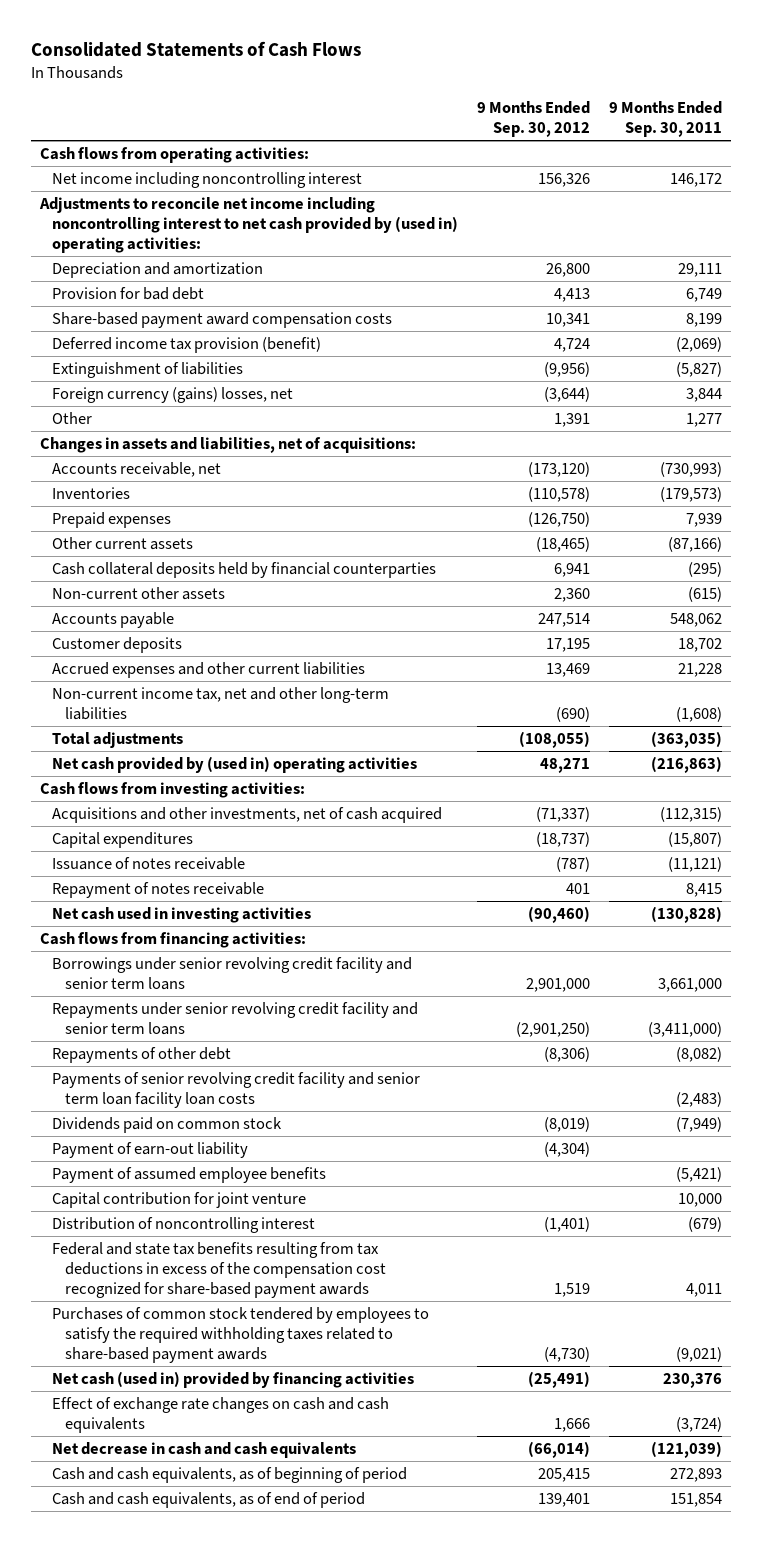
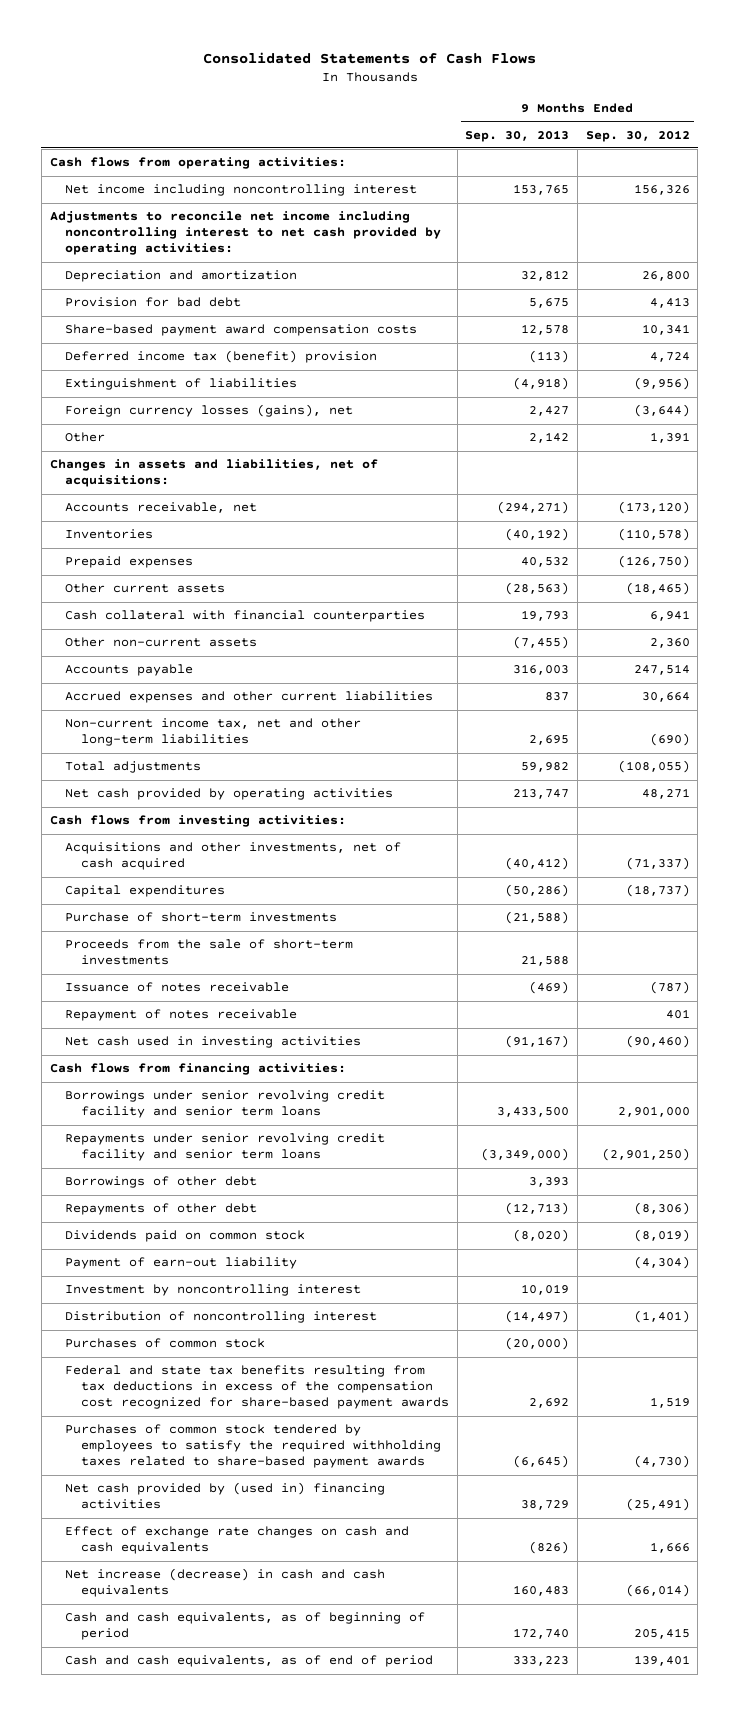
- | 9 Months Ended Sep. 30, 2012 | 9 Months Ended Sep. 30, 2011
+ | 9 Months Ended Sep. 30, 2013 | 9 Months Ended Sep. 30, 2012
- Adjustments to reconcile net income including noncontrolling interest to net cash provided by (used in) operating activities:
+ Adjustments to reconcile net income including noncontrolling interest to net cash provided by operating activities:
- Deferred income tax provision (benefit) | 4,724 | (2,069)
+ Deferred income tax (benefit) provision | (113) | 4,724
- Foreign currency (gains) losses, net | (3,644) | 3,844
+ Foreign currency losses (gains), net | 2,427 | (3,644)
- Cash collateral deposits held by financial counterparties | 6,941 | (295)
- Non-current other assets | 2,360 | (615)
+ Cash collateral with financial counterparties | 19,793 | 6,941
+ Other non-current assets | (7,455) | 2,360
- Customer deposits | 17,195 | 18,702
- Accrued expenses and other current liabilities | 13,469 | 21,228
+ Accrued expenses and other current liabilities | 837 | 30,664
- Net cash provided by (used in) operating activities | 48,271 | (216,863)
+ Net cash provided by operating activities | 213,747 | 48,271
+ Purchase of short-term investments | (21,588) |
+ Proceeds from the sale of short-term investments | 21,588 |
+ Borrowings of other debt | 3,393 |
- Payments of senior revolving credit facility and senior term loan facility loan costs | | (2,483)
- Payment of assumed employee benefits | | (5,421)
- Capital contribution for joint venture | | 10,000
+ Investment by noncontrolling interest | 10,019 |
+ Purchases of common stock | (20,000) |
- Net cash (used in) provided by financing activities | (25,491) | 230,376
+ Net cash provided by (used in) financing activities | 38,729 | (25,491)
- Net decrease in cash and cash equivalents | (66,014) | (121,039)
+ Net increase (decrease) in cash and cash equivalents | 160,483 | (66,014)

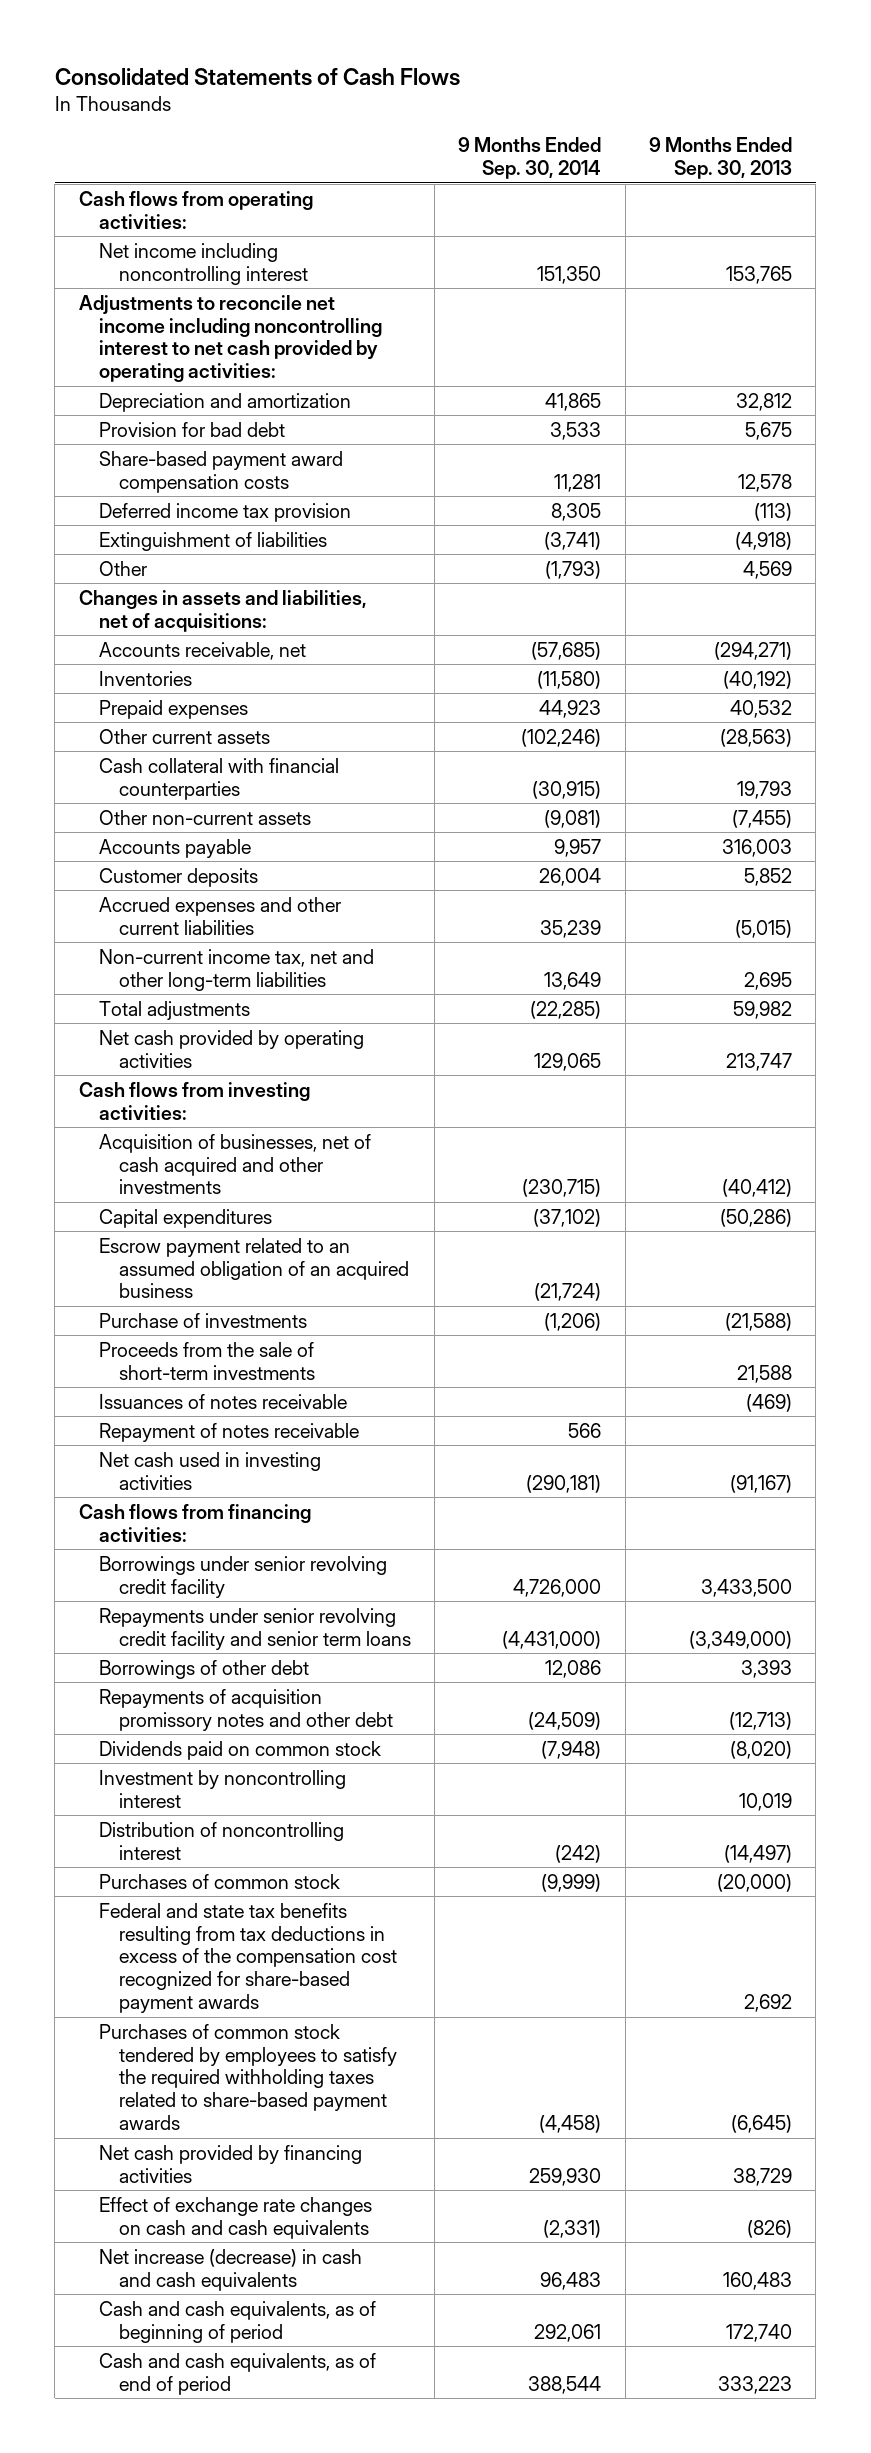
- | 9 Months Ended Sep. 30, 2013 | 9 Months Ended Sep. 30, 2012
+ | 9 Months Ended Sep. 30, 2014 | 9 Months Ended Sep. 30, 2013
- Deferred income tax (benefit) provision | (113) | 4,724
+ Deferred income tax provision | 8,305 | (113)
- Foreign currency losses (gains), net | 2,427 | (3,644)
- Other | 2,142 | 1,391
+ Other | (1,793) | 4,569
- Accrued expenses and other current liabilities | 837 | 30,664
+ Customer deposits | 26,004 | 5,852
+ Accrued expenses and other current liabilities | 35,239 | (5,015)
- Acquisitions and other investments, net of cash acquired | (40,412) | (71,337)
+ Acquisition of businesses, net of cash acquired and other investments | (230,715) | (40,412)
- Purchase of short-term investments | (21,588) |
+ Escrow payment related to an assumed obligation of an acquired business | (21,724) |
+ Purchase of investments | (1,206) | (21,588)
- Issuance of notes receivable | (469) | (787)
+ Issuances of notes receivable | | (469)
- Borrowings under senior revolving credit facility and senior term loans | 3,433,500 | 2,901,000
+ Borrowings under senior revolving credit facility | 4,726,000 | 3,433,500
- Repayments of other debt | (12,713) | (8,306)
+ Repayments of acquisition promissory notes and other debt | (24,509) | (12,713)
- Payment of earn-out liability | | (4,304)
- Net cash provided by (used in) financing activities | 38,729 | (25,491)
+ Net cash provided by financing activities | 259,930 | 38,729

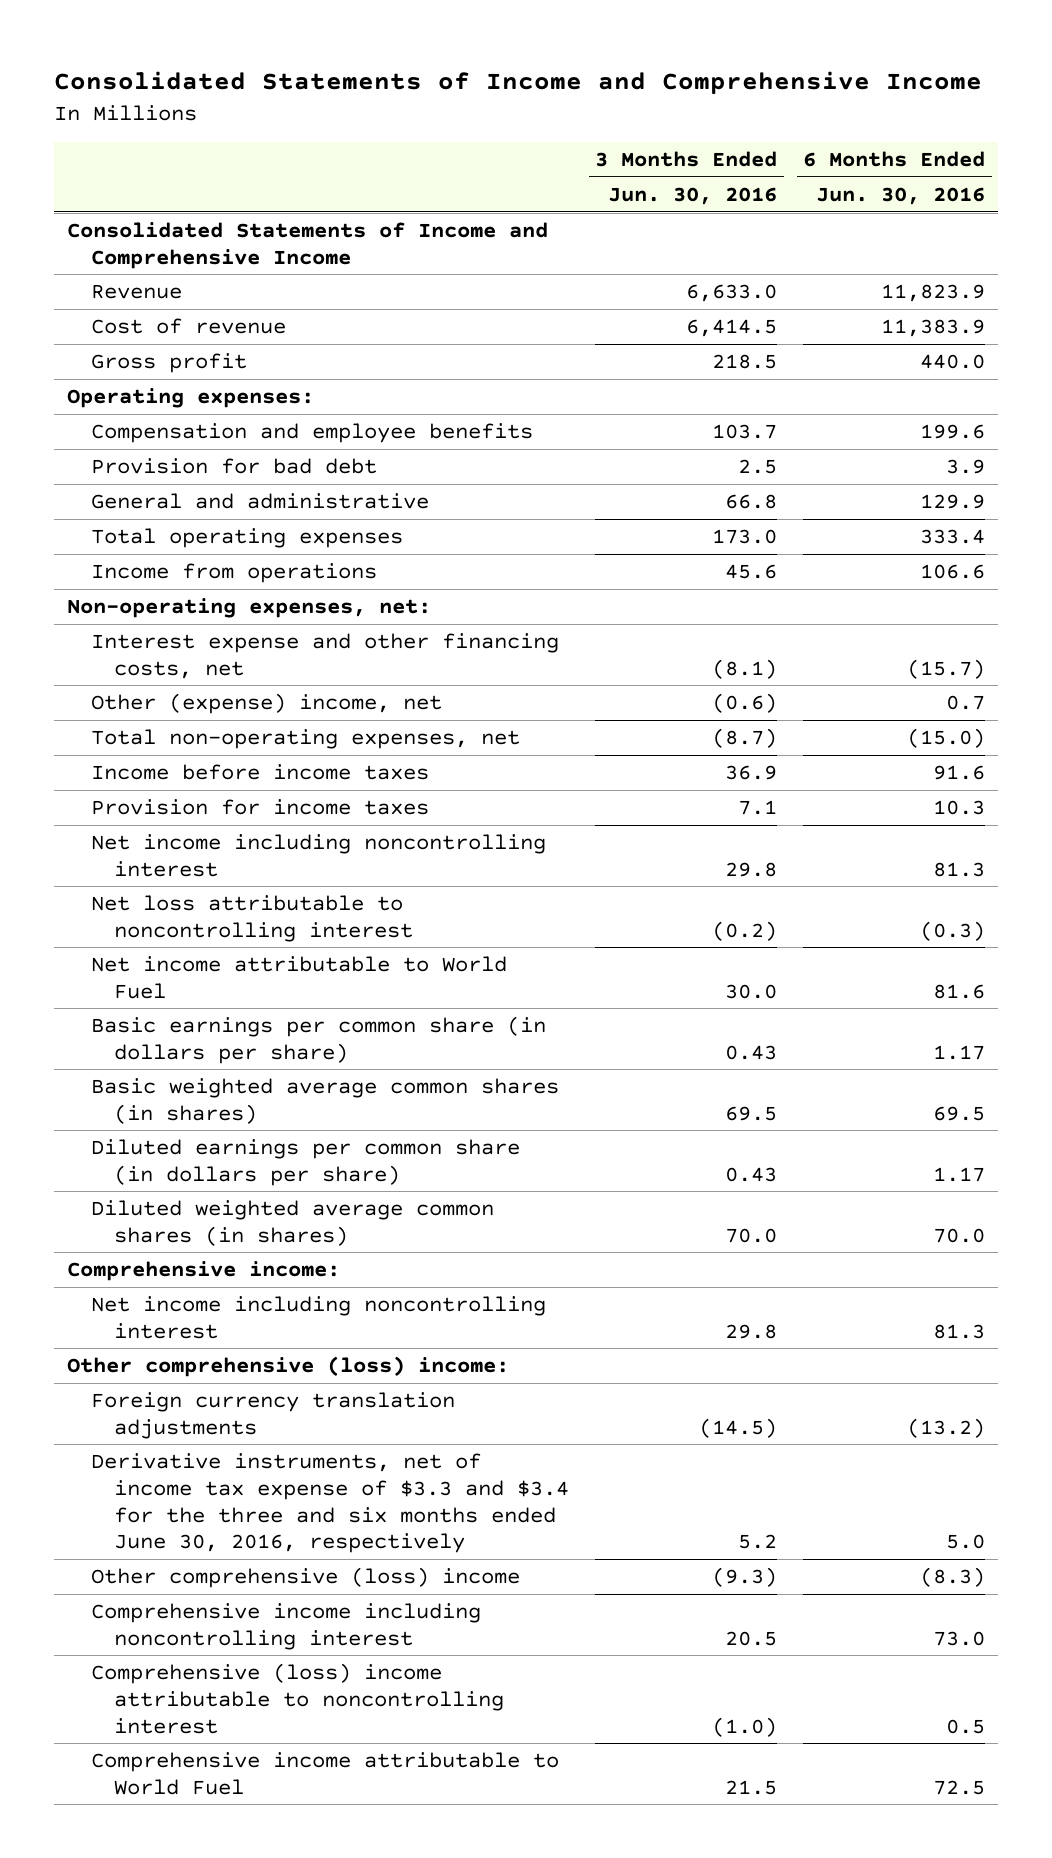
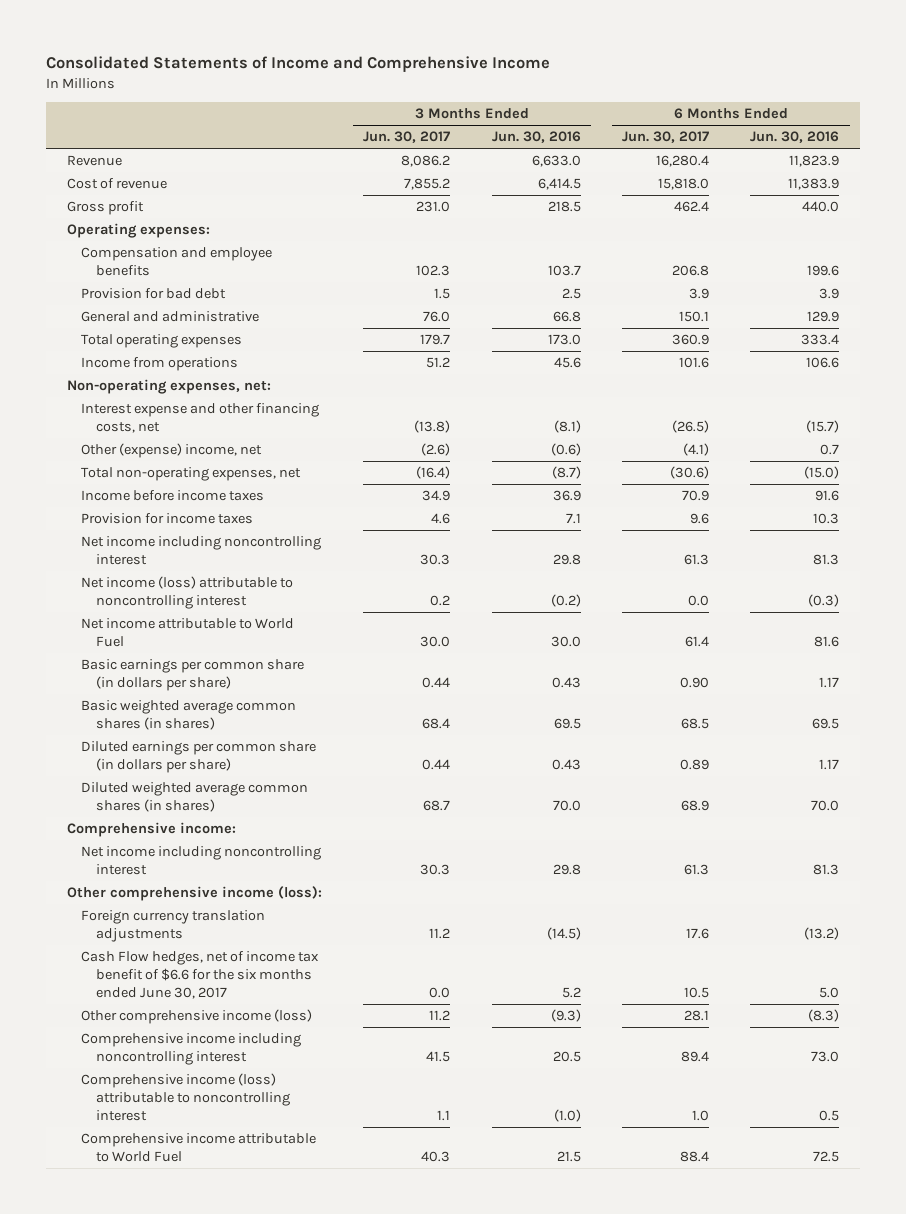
- | 3 Months Ended Jun. 30, 2016 | 6 Months Ended Jun. 30, 2016
+ | 3 Months Ended Jun. 30, 2017 | 3 Months Ended Jun. 30, 2016 | 6 Months Ended Jun. 30, 2017 | 6 Months Ended Jun. 30, 2016
- Consolidated Statements of Income and Comprehensive Income
- Net loss attributable to noncontrolling interest | (0.2) | (0.3)
+ Net income (loss) attributable to noncontrolling interest | 0.2 | (0.2) | 0.0 | (0.3)
- Other comprehensive (loss) income:
+ Other comprehensive income (loss):
- Derivative instruments, net of income tax expense of $3.3 and $3.4 for the three and six months ended June 30, 2016, respectively | 5.2 | 5.0
- Other comprehensive (loss) income | (9.3) | (8.3)
+ Cash Flow hedges, net of income tax benefit of $6.6 for the six months ended June 30, 2017 | 0.0 | 5.2 | 10.5 | 5.0
+ Other comprehensive income (loss) | 11.2 | (9.3) | 28.1 | (8.3)
- Comprehensive (loss) income attributable to noncontrolling interest | (1.0) | 0.5
+ Comprehensive income (loss) attributable to noncontrolling interest | 1.1 | (1.0) | 1.0 | 0.5

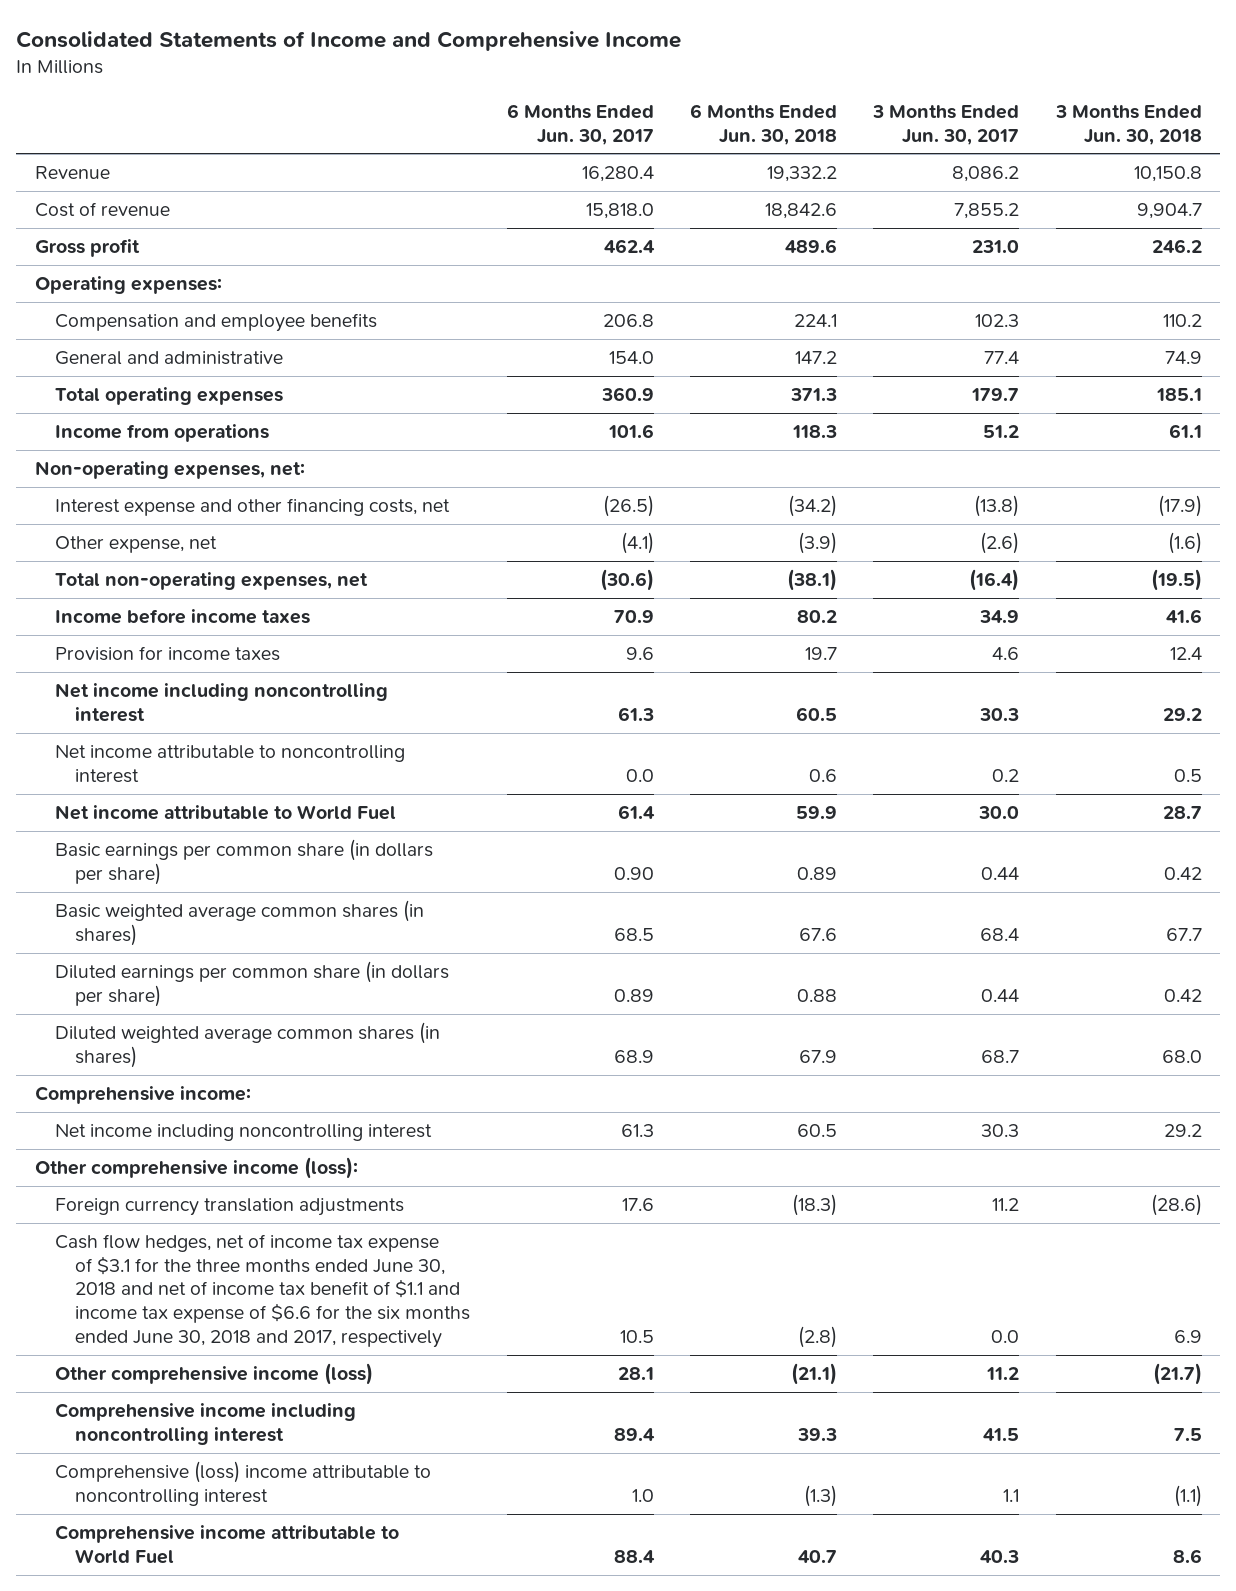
- | 3 Months Ended Jun. 30, 2017 | 3 Months Ended Jun. 30, 2016 | 6 Months Ended Jun. 30, 2017 | 6 Months Ended Jun. 30, 2016
+ | 6 Months Ended Jun. 30, 2017 | 6 Months Ended Jun. 30, 2018 | 3 Months Ended Jun. 30, 2017 | 3 Months Ended Jun. 30, 2018
- Provision for bad debt | 1.5 | 2.5 | 3.9 | 3.9
- General and administrative | 76.0 | 66.8 | 150.1 | 129.9
+ General and administrative | 154.0 | 147.2 | 77.4 | 74.9
- Other (expense) income, net | (2.6) | (0.6) | (4.1) | 0.7
+ Other expense, net | (4.1) | (3.9) | (2.6) | (1.6)
- Net income (loss) attributable to noncontrolling interest | 0.2 | (0.2) | 0.0 | (0.3)
+ Net income attributable to noncontrolling interest | 0.0 | 0.6 | 0.2 | 0.5
- Cash Flow hedges, net of income tax benefit of $6.6 for the six months ended June 30, 2017 | 0.0 | 5.2 | 10.5 | 5.0
+ Cash flow hedges, net of income tax expense of $3.1 for the three months ended June 30, 2018 and net of income tax benefit of $1.1 and income tax expense of $6.6 for the six months ended June 30, 2018 and 2017, respectively | 10.5 | (2.8) | 0.0 | 6.9
- Comprehensive income (loss) attributable to noncontrolling interest | 1.1 | (1.0) | 1.0 | 0.5
+ Comprehensive (loss) income attributable to noncontrolling interest | 1.0 | (1.3) | 1.1 | (1.1)

